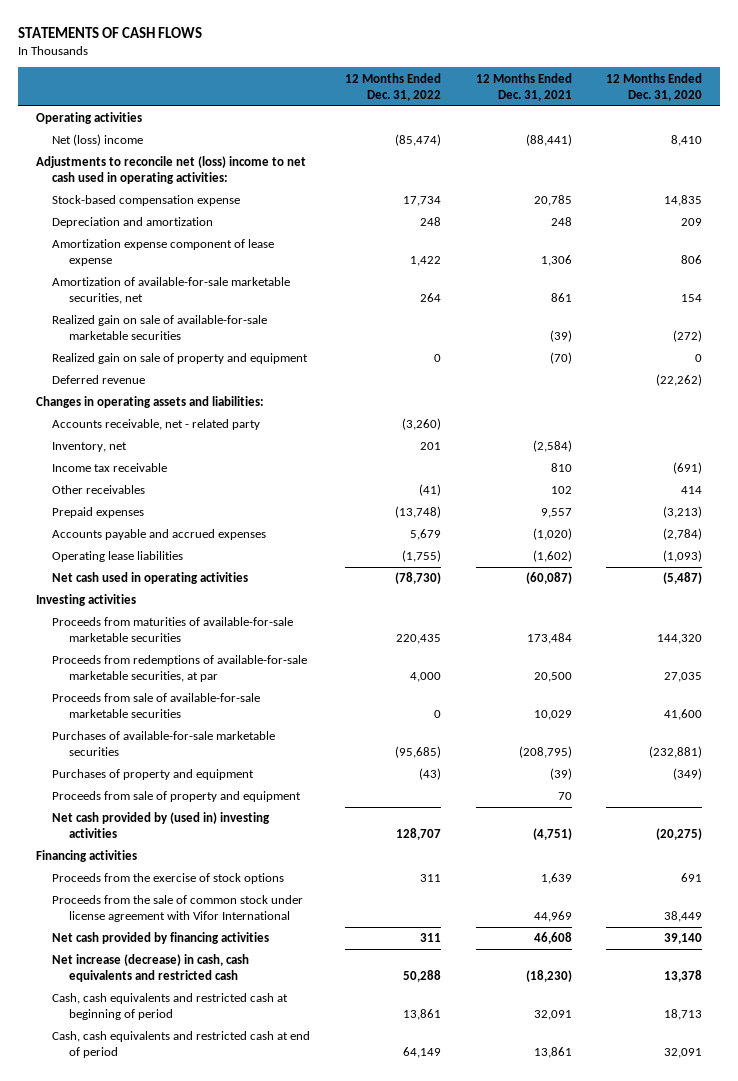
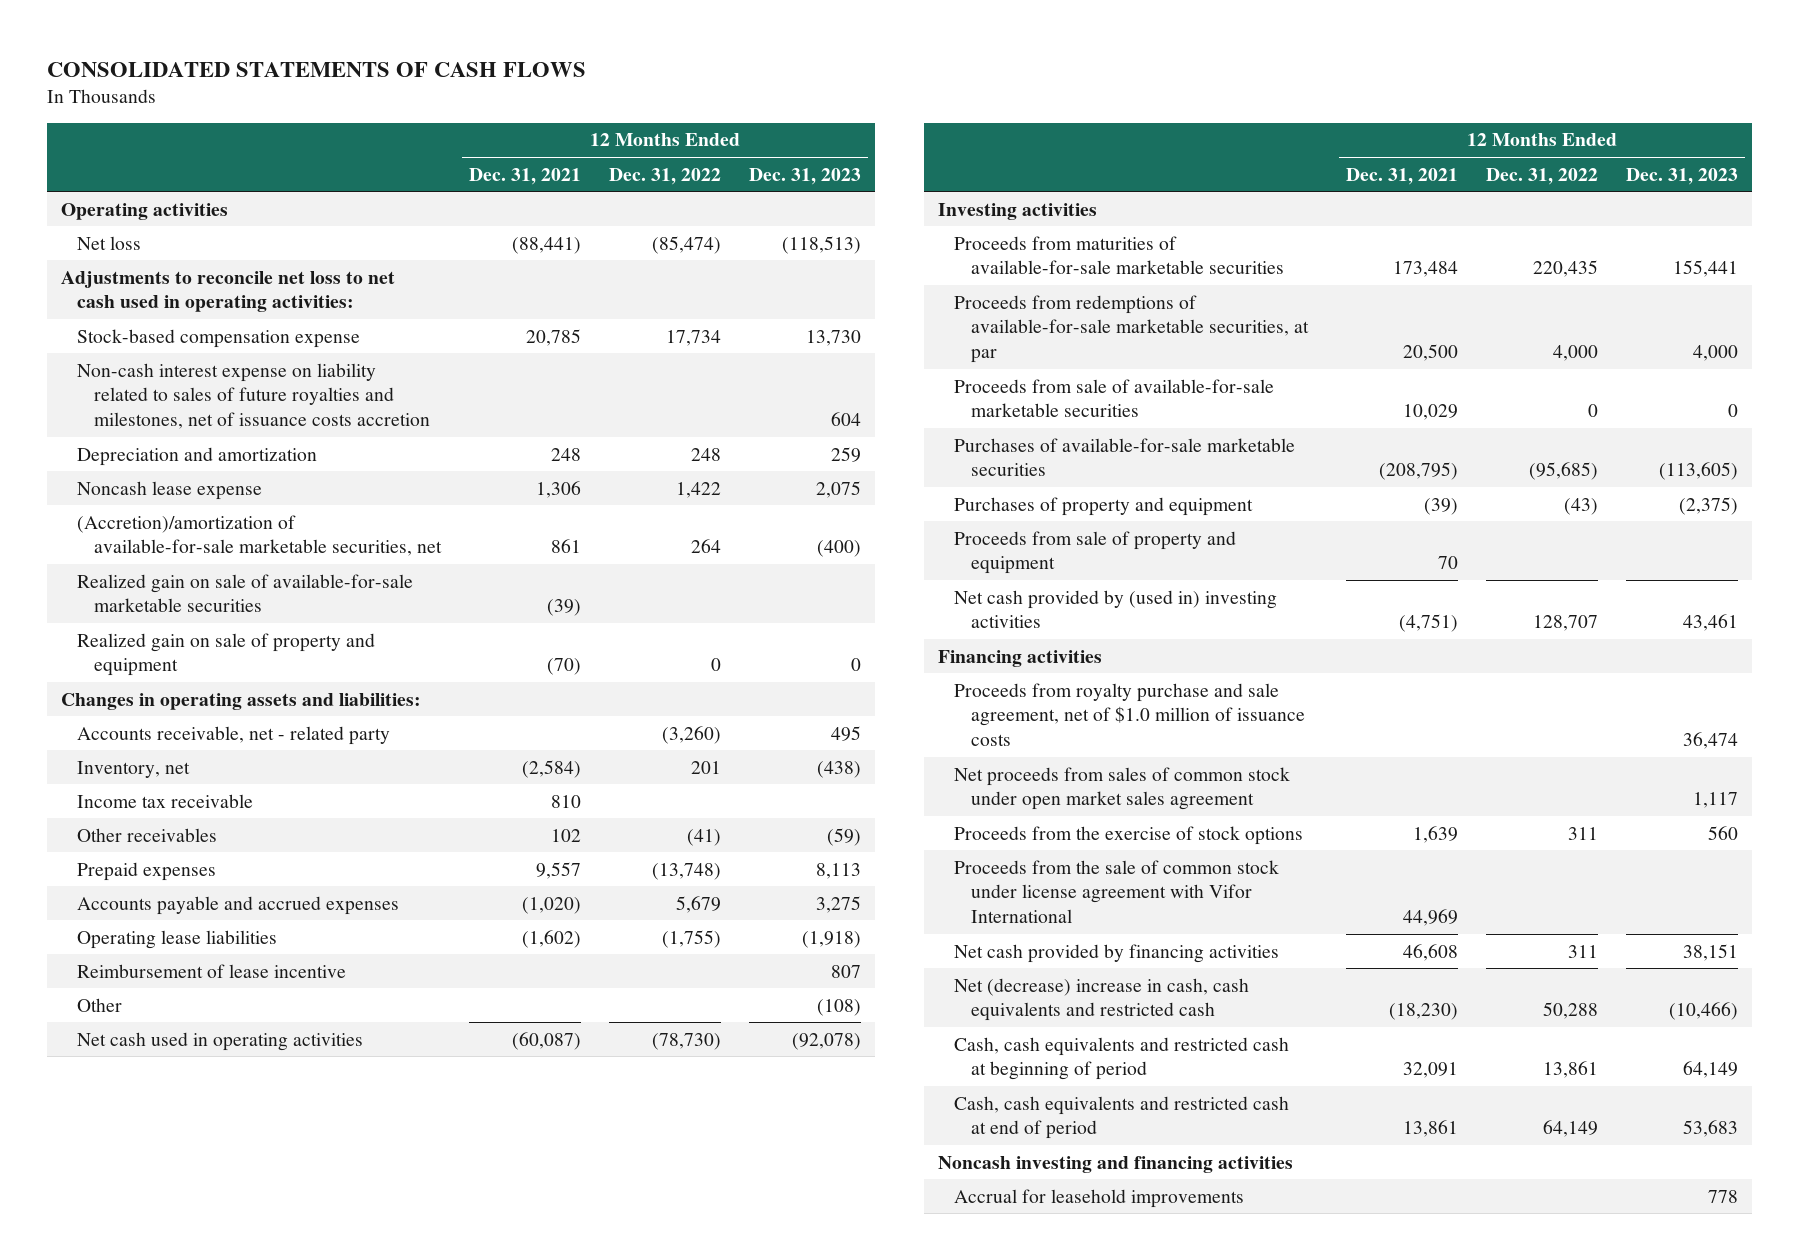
- STATEMENTS OF CASH FLOWS
+ CONSOLIDATED STATEMENTS OF CASH FLOWS
- | 12 Months Ended Dec. 31, 2022 | 12 Months Ended Dec. 31, 2021 | 12 Months Ended Dec. 31, 2020
+ | 12 Months Ended Dec. 31, 2021 | 12 Months Ended Dec. 31, 2022 | 12 Months Ended Dec. 31, 2023
- Net (loss) income | (85,474) | (88,441) | 8,410
- Adjustments to reconcile net (loss) income to net cash used in operating activities:
+ Net loss | (88,441) | (85,474) | (118,513)
+ Adjustments to reconcile net loss to net cash used in operating activities:
+ Non-cash interest expense on liability related to sales of future royalties and milestones, net of issuance costs accretion | | | 604
- Amortization expense component of lease expense | 1,422 | 1,306 | 806
- Amortization of available-for-sale marketable securities, net | 264 | 861 | 154
+ Noncash lease expense | 1,306 | 1,422 | 2,075
+ (Accretion)/amortization of available-for-sale marketable securities, net | 861 | 264 | (400)
- Deferred revenue | | | (22,262)
+ Reimbursement of lease incentive | | | 807
+ Other | | | (108)
+ Proceeds from royalty purchase and sale agreement, net of $1.0 million of issuance costs | | | 36,474
+ Net proceeds from sales of common stock under open market sales agreement | | | 1,117
- Net increase (decrease) in cash, cash equivalents and restricted cash | 50,288 | (18,230) | 13,378
+ Net (decrease) increase in cash, cash equivalents and restricted cash | (18,230) | 50,288 | (10,466)
+ Noncash investing and financing activities
+ Accrual for leasehold improvements | | | 778

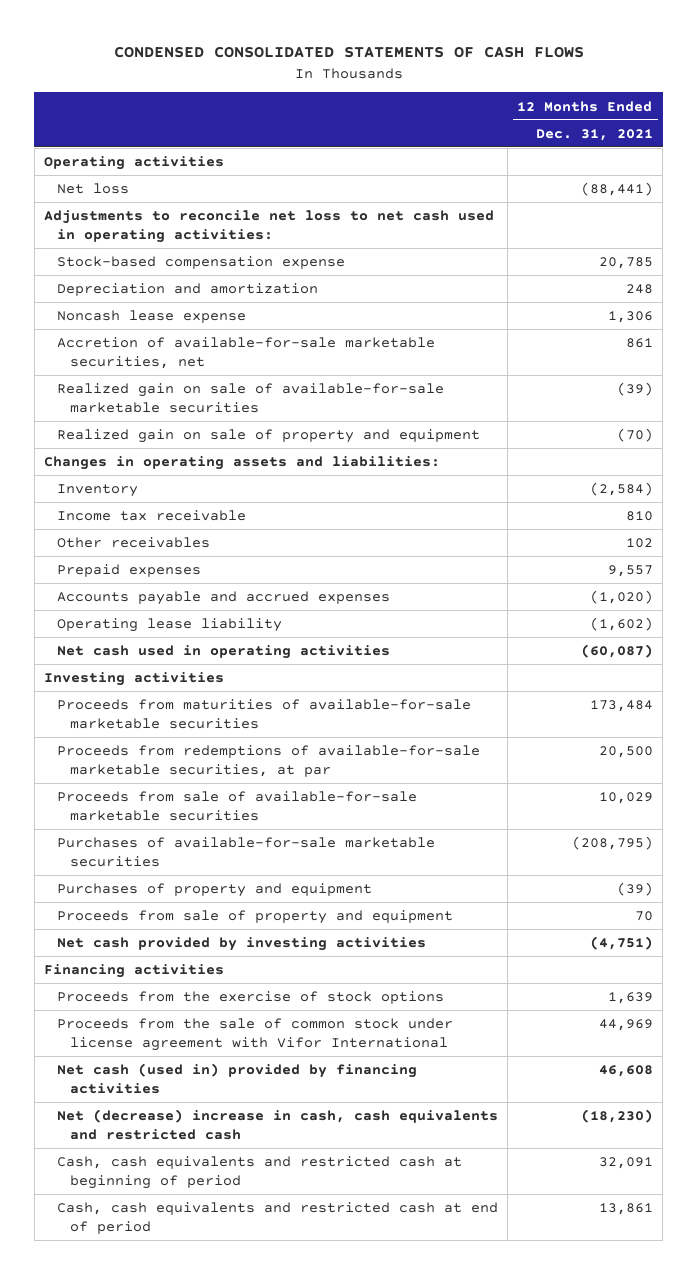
- CONSOLIDATED STATEMENTS OF CASH FLOWS
+ CONDENSED CONSOLIDATED STATEMENTS OF CASH FLOWS
- | 12 Months Ended Dec. 31, 2021 | 12 Months Ended Dec. 31, 2022 | 12 Months Ended Dec. 31, 2023
+ | 12 Months Ended Dec. 31, 2021
- Non-cash interest expense on liability related to sales of future royalties and milestones, net of issuance costs accretion | | | 604
- (Accretion)/amortization of available-for-sale marketable securities, net | 861 | 264 | (400)
+ Accretion of available-for-sale marketable securities, net | 861
- Accounts receivable, net - related party | | (3,260) | 495
- Inventory, net | (2,584) | 201 | (438)
+ Inventory | (2,584)
- Operating lease liabilities | (1,602) | (1,755) | (1,918)
- Reimbursement of lease incentive | | | 807
- Other | | | (108)
+ Operating lease liability | (1,602)
- Net cash provided by (used in) investing activities | (4,751) | 128,707 | 43,461
+ Net cash provided by investing activities | (4,751)
- Proceeds from royalty purchase and sale agreement, net of $1.0 million of issuance costs | | | 36,474
- Net proceeds from sales of common stock under open market sales agreement | | | 1,117
- Net cash provided by financing activities | 46,608 | 311 | 38,151
+ Net cash (used in) provided by financing activities | 46,608
- Noncash investing and financing activities
- Accrual for leasehold improvements | | | 778

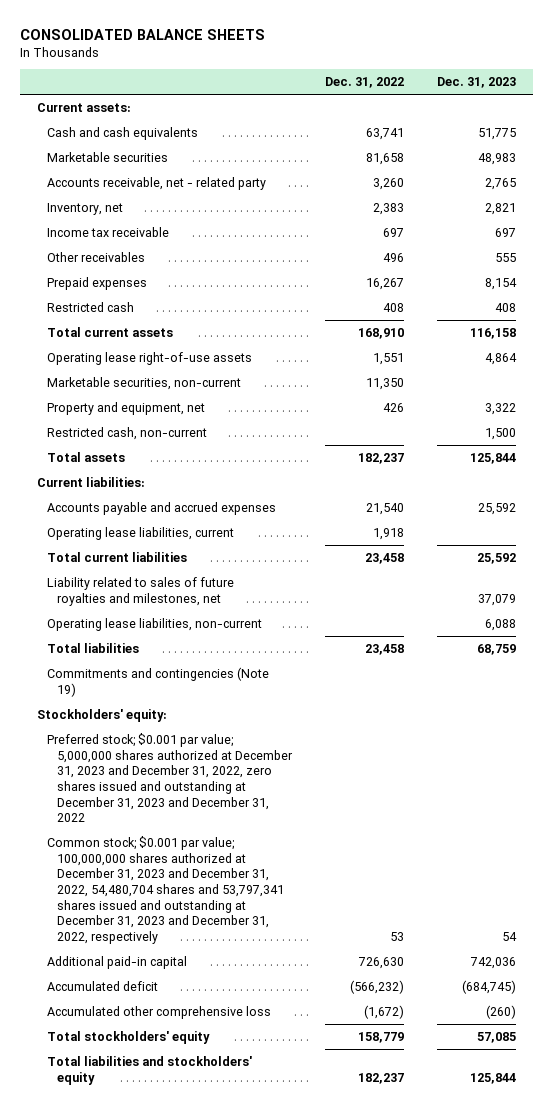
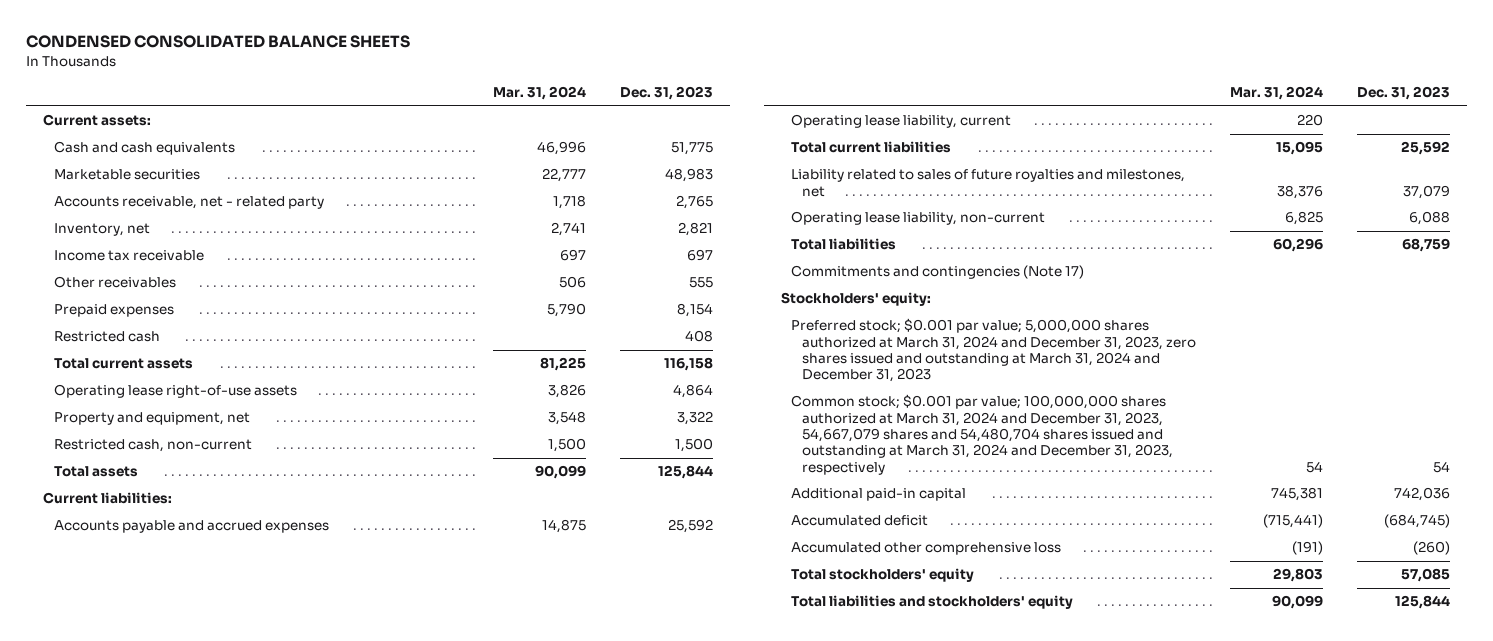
- CONSOLIDATED BALANCE SHEETS
+ CONDENSED CONSOLIDATED BALANCE SHEETS
- | Dec. 31, 2022 | Dec. 31, 2023
+ | Mar. 31, 2024 | Dec. 31, 2023
- Marketable securities, non-current | 11,350 |
- Operating lease liabilities, current | 1,918 |
+ Operating lease liability, current | 220 |
- Operating lease liabilities, non-current | | 6,088
+ Operating lease liability, non-current | 6,825 | 6,088
- Commitments and contingencies (Note 19)
+ Commitments and contingencies (Note 17)
- Preferred stock; $0.001 par value; 5,000,000 shares authorized at December 31, 2023 and December 31, 2022, zero shares issued and outstanding at December 31, 2023 and December 31, 2022
- Common stock; $0.001 par value; 100,000,000 shares authorized at December 31, 2023 and December 31, 2022, 54,480,704 shares and 53,797,341 shares issued and outstanding at December 31, 2023 and December 31, 2022, respectively | 53 | 54
+ Preferred stock; $0.001 par value; 5,000,000 shares authorized at March 31, 2024 and December 31, 2023, zero shares issued and outstanding at March 31, 2024 and December 31, 2023
+ Common stock; $0.001 par value; 100,000,000 shares authorized at March 31, 2024 and December 31, 2023, 54,667,079 shares and 54,480,704 shares issued and outstanding at March 31, 2024 and December 31, 2023, respectively | 54 | 54

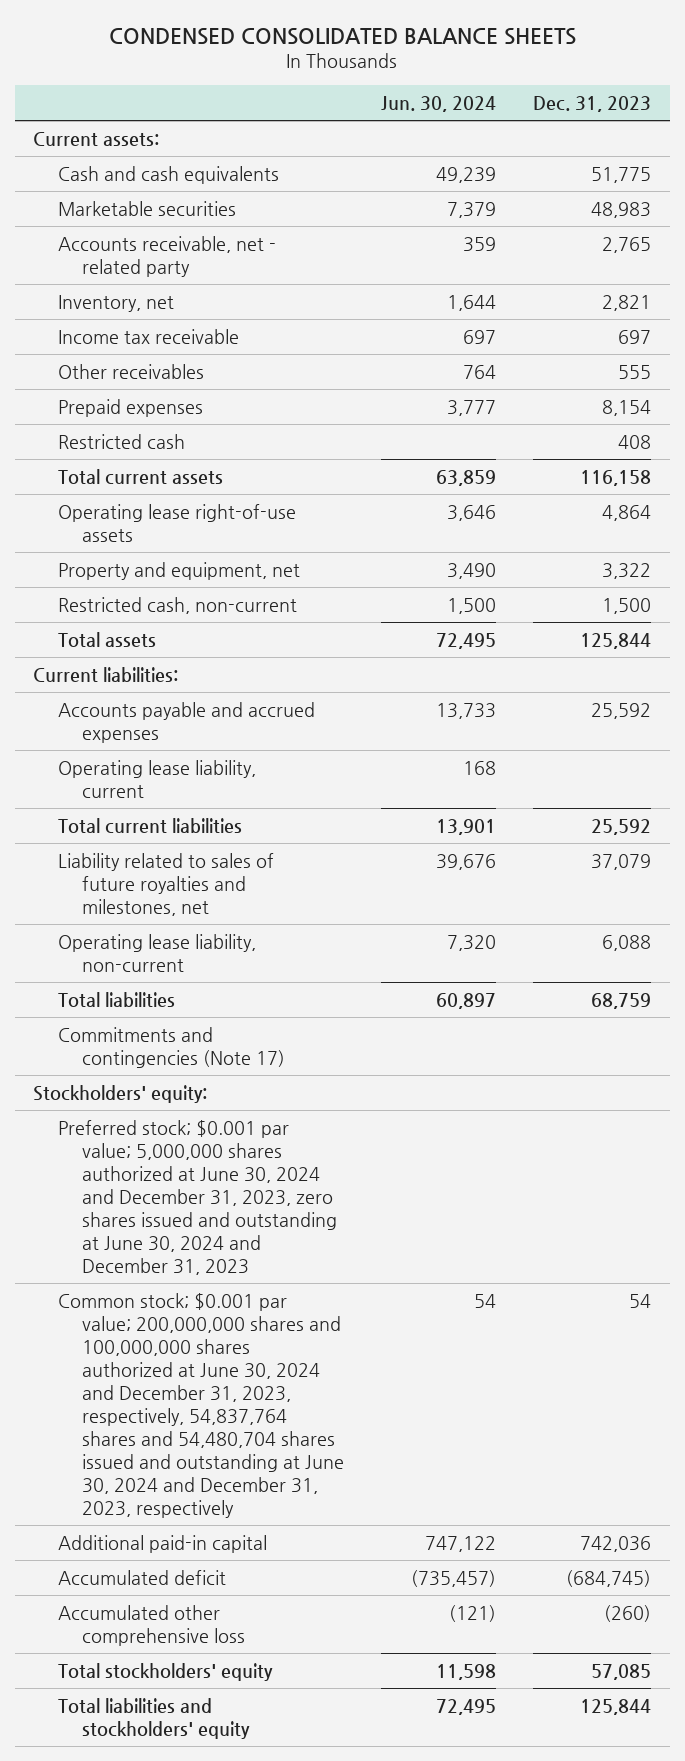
- | Mar. 31, 2024 | Dec. 31, 2023
+ | Jun. 30, 2024 | Dec. 31, 2023
- Preferred stock; $0.001 par value; 5,000,000 shares authorized at March 31, 2024 and December 31, 2023, zero shares issued and outstanding at March 31, 2024 and December 31, 2023
- Common stock; $0.001 par value; 100,000,000 shares authorized at March 31, 2024 and December 31, 2023, 54,667,079 shares and 54,480,704 shares issued and outstanding at March 31, 2024 and December 31, 2023, respectively | 54 | 54
+ Preferred stock; $0.001 par value; 5,000,000 shares authorized at June 30, 2024 and December 31, 2023, zero shares issued and outstanding at June 30, 2024 and December 31, 2023
+ Common stock; $0.001 par value; 200,000,000 shares and 100,000,000 shares authorized at June 30, 2024 and December 31, 2023, respectively, 54,837,764 shares and 54,480,704 shares issued and outstanding at June 30, 2024 and December 31, 2023, respectively | 54 | 54

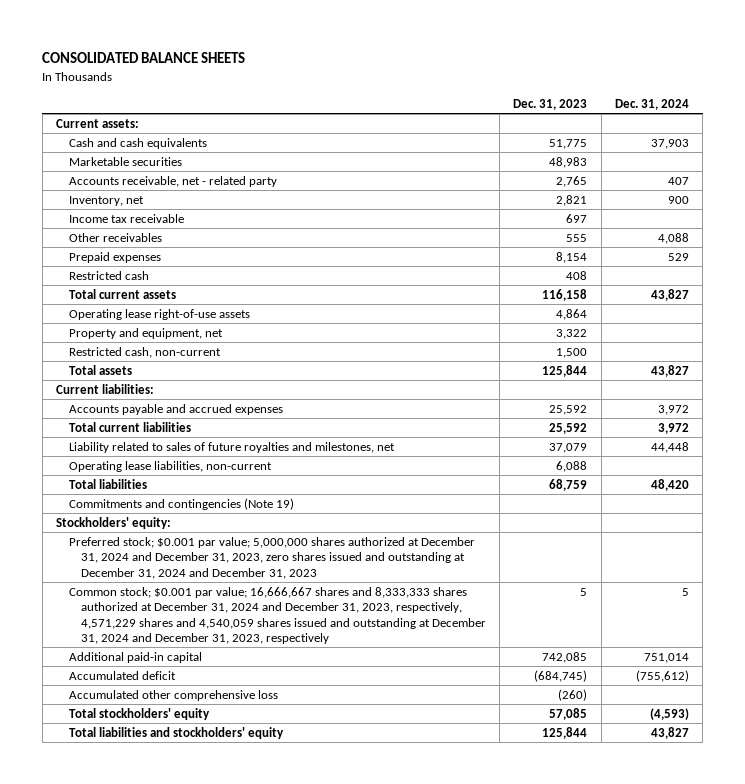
- CONDENSED CONSOLIDATED BALANCE SHEETS
+ CONSOLIDATED BALANCE SHEETS
- | Jun. 30, 2024 | Dec. 31, 2023
+ | Dec. 31, 2023 | Dec. 31, 2024
- Operating lease liability, current | 168 |
- Operating lease liability, non-current | 7,320 | 6,088
+ Operating lease liabilities, non-current | 6,088 |
- Commitments and contingencies (Note 17)
+ Commitments and contingencies (Note 19)
- Preferred stock; $0.001 par value; 5,000,000 shares authorized at June 30, 2024 and December 31, 2023, zero shares issued and outstanding at June 30, 2024 and December 31, 2023
- Common stock; $0.001 par value; 200,000,000 shares and 100,000,000 shares authorized at June 30, 2024 and December 31, 2023, respectively, 54,837,764 shares and 54,480,704 shares issued and outstanding at June 30, 2024 and December 31, 2023, respectively | 54 | 54
- Additional paid-in capital | 747,122 | 742,036
+ Preferred stock; $0.001 par value; 5,000,000 shares authorized at December 31, 2024 and December 31, 2023, zero shares issued and outstanding at December 31, 2024 and December 31, 2023
+ Common stock; $0.001 par value; 16,666,667 shares and 8,333,333 shares authorized at December 31, 2024 and December 31, 2023, respectively, 4,571,229 shares and 4,540,059 shares issued and outstanding at December 31, 2024 and December 31, 2023, respectively | 5 | 5
+ Additional paid-in capital | 742,085 | 751,014

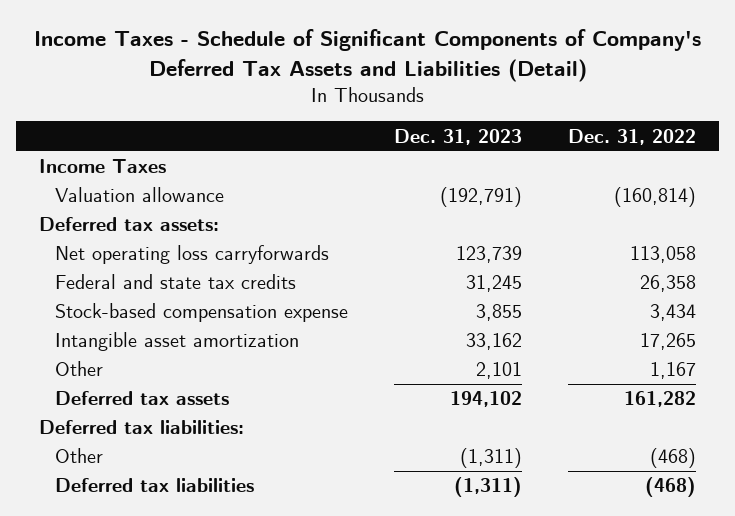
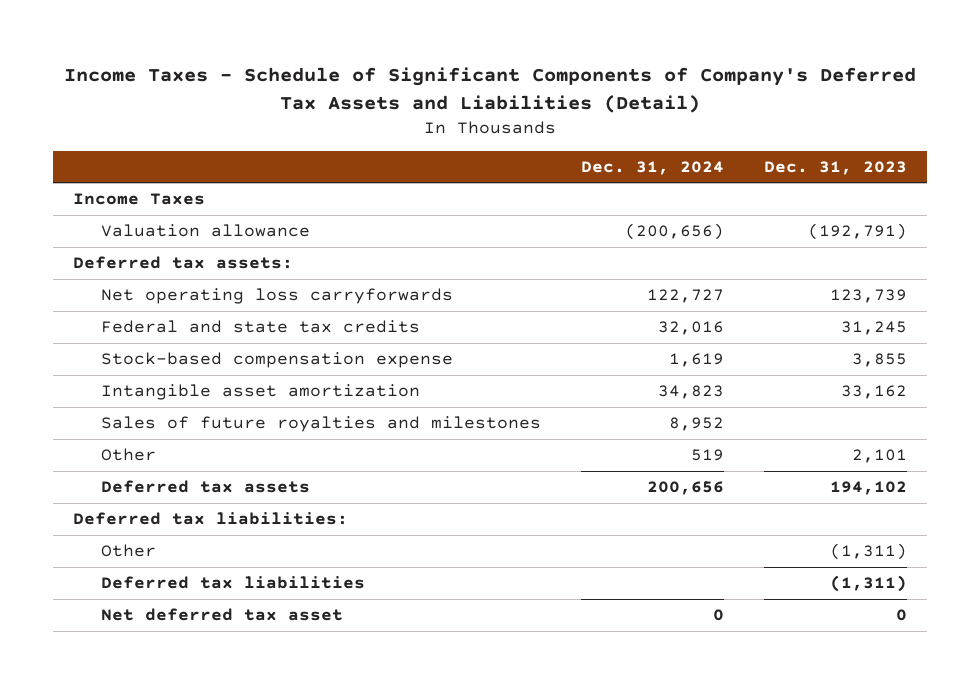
- | Dec. 31, 2023 | Dec. 31, 2022
+ | Dec. 31, 2024 | Dec. 31, 2023
+ Sales of future royalties and milestones | 8,952 |
+ Net deferred tax asset | 0 | 0

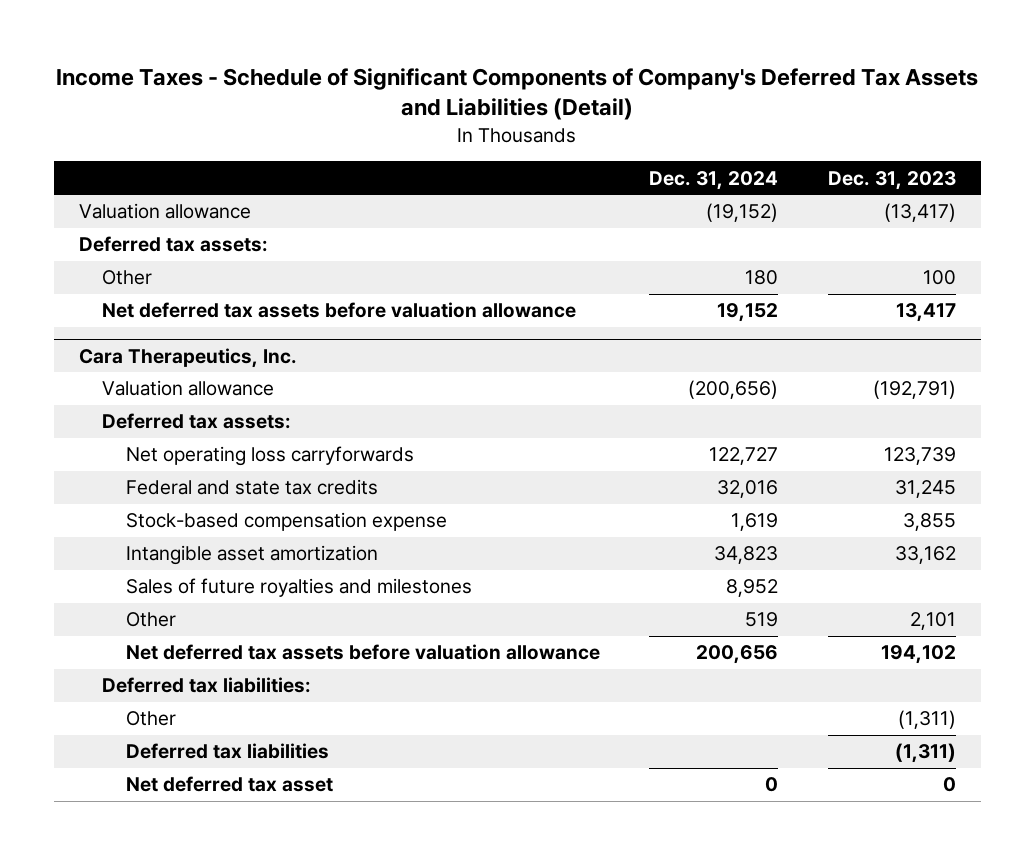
- Income Taxes
+ Valuation allowance | (19,152) | (13,417)
+ Deferred tax assets:
+ Other | 180 | 100
+ Net deferred tax assets before valuation allowance | 19,152 | 13,417
+ Cara Therapeutics, Inc.
- Deferred tax assets | 200,656 | 194,102
+ Net deferred tax assets before valuation allowance | 200,656 | 194,102

